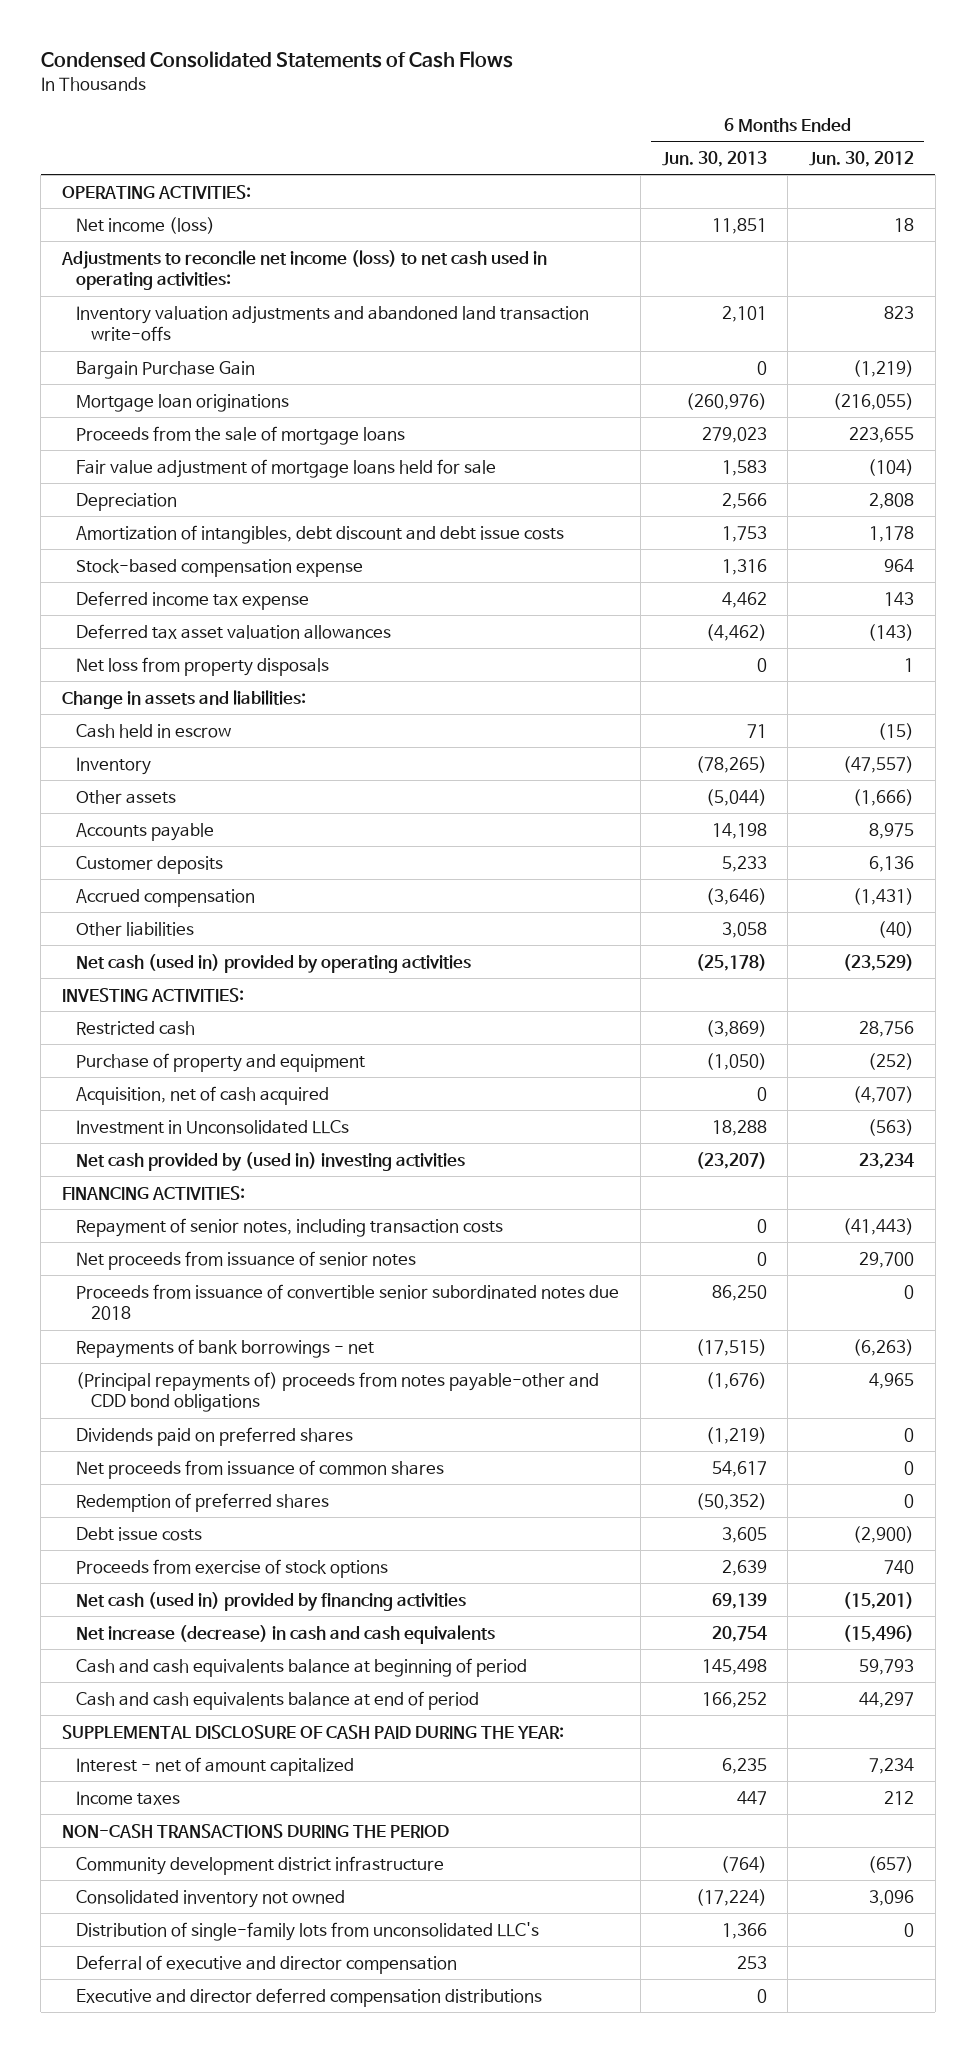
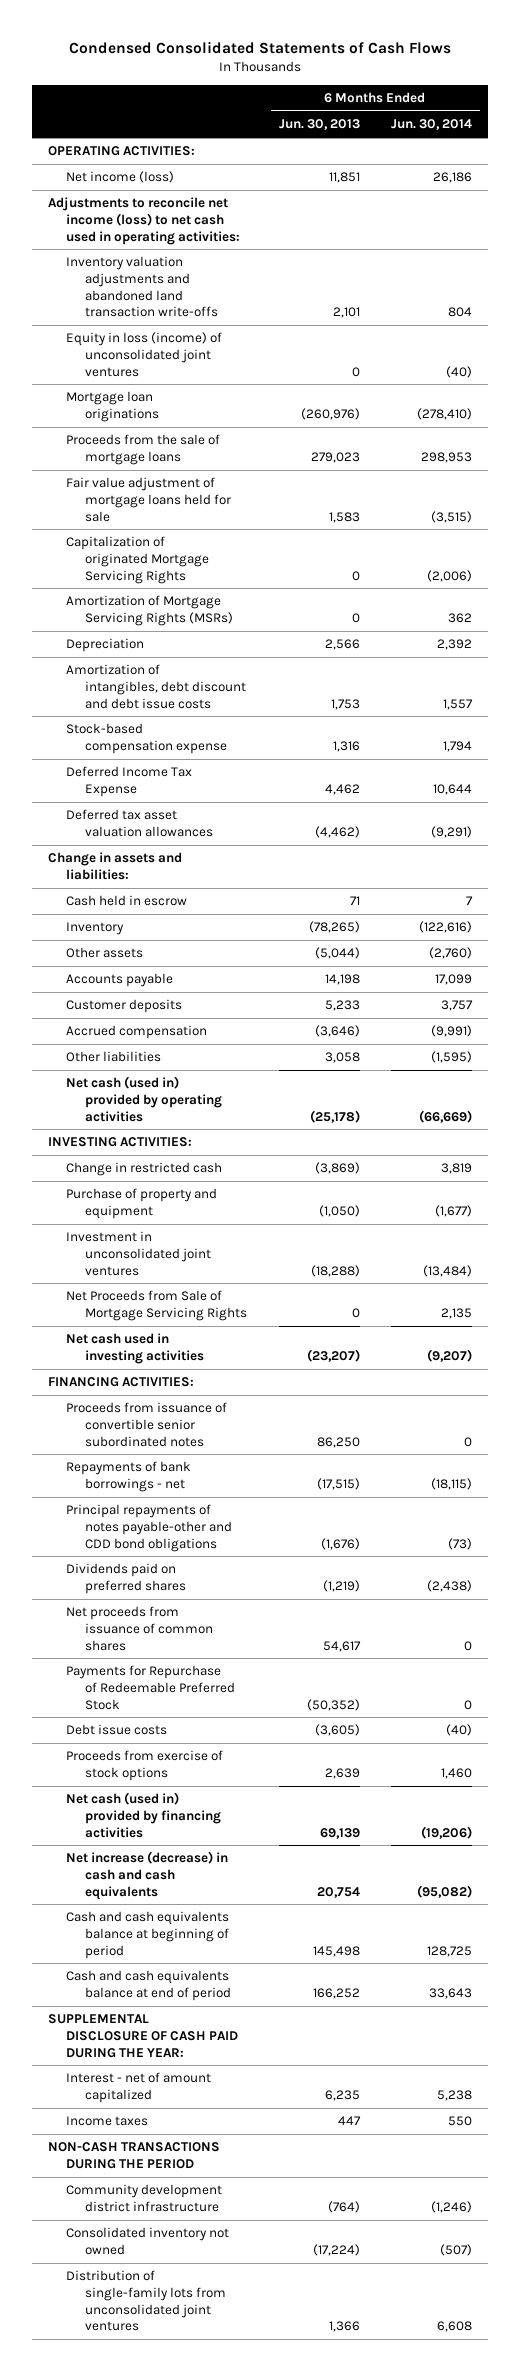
- | 6 Months Ended Jun. 30, 2013 | 6 Months Ended Jun. 30, 2012
+ | 6 Months Ended Jun. 30, 2013 | 6 Months Ended Jun. 30, 2014
- Bargain Purchase Gain | 0 | (1,219)
+ Equity in loss (income) of unconsolidated joint ventures | 0 | (40)
+ Capitalization of originated Mortgage Servicing Rights | 0 | (2,006)
+ Amortization of Mortgage Servicing Rights (MSRs) | 0 | 362
- Deferred income tax expense | 4,462 | 143
+ Deferred Income Tax Expense | 4,462 | 10,644
- Net loss from property disposals | 0 | 1
- Restricted cash | (3,869) | 28,756
+ Change in restricted cash | (3,869) | 3,819
- Acquisition, net of cash acquired | 0 | (4,707)
- Investment in Unconsolidated LLCs | 18,288 | (563)
- Net cash provided by (used in) investing activities | (23,207) | 23,234
+ Investment in unconsolidated joint ventures | (18,288) | (13,484)
+ Net Proceeds from Sale of Mortgage Servicing Rights | 0 | 2,135
+ Net cash used in investing activities | (23,207) | (9,207)
- Repayment of senior notes, including transaction costs | 0 | (41,443)
- Net proceeds from issuance of senior notes | 0 | 29,700
- Proceeds from issuance of convertible senior subordinated notes due 2018 | 86,250 | 0
+ Proceeds from issuance of convertible senior subordinated notes | 86,250 | 0
- (Principal repayments of) proceeds from notes payable-other and CDD bond obligations | (1,676) | 4,965
+ Principal repayments of notes payable-other and CDD bond obligations | (1,676) | (73)
- Redemption of preferred shares | (50,352) | 0
- Debt issue costs | 3,605 | (2,900)
+ Payments for Repurchase of Redeemable Preferred Stock | (50,352) | 0
+ Debt issue costs | (3,605) | (40)
- Distribution of single-family lots from unconsolidated LLC's | 1,366 | 0
- Deferral of executive and director compensation | 253 |
- Executive and director deferred compensation distributions | 0 |
+ Distribution of single-family lots from unconsolidated joint ventures | 1,366 | 6,608

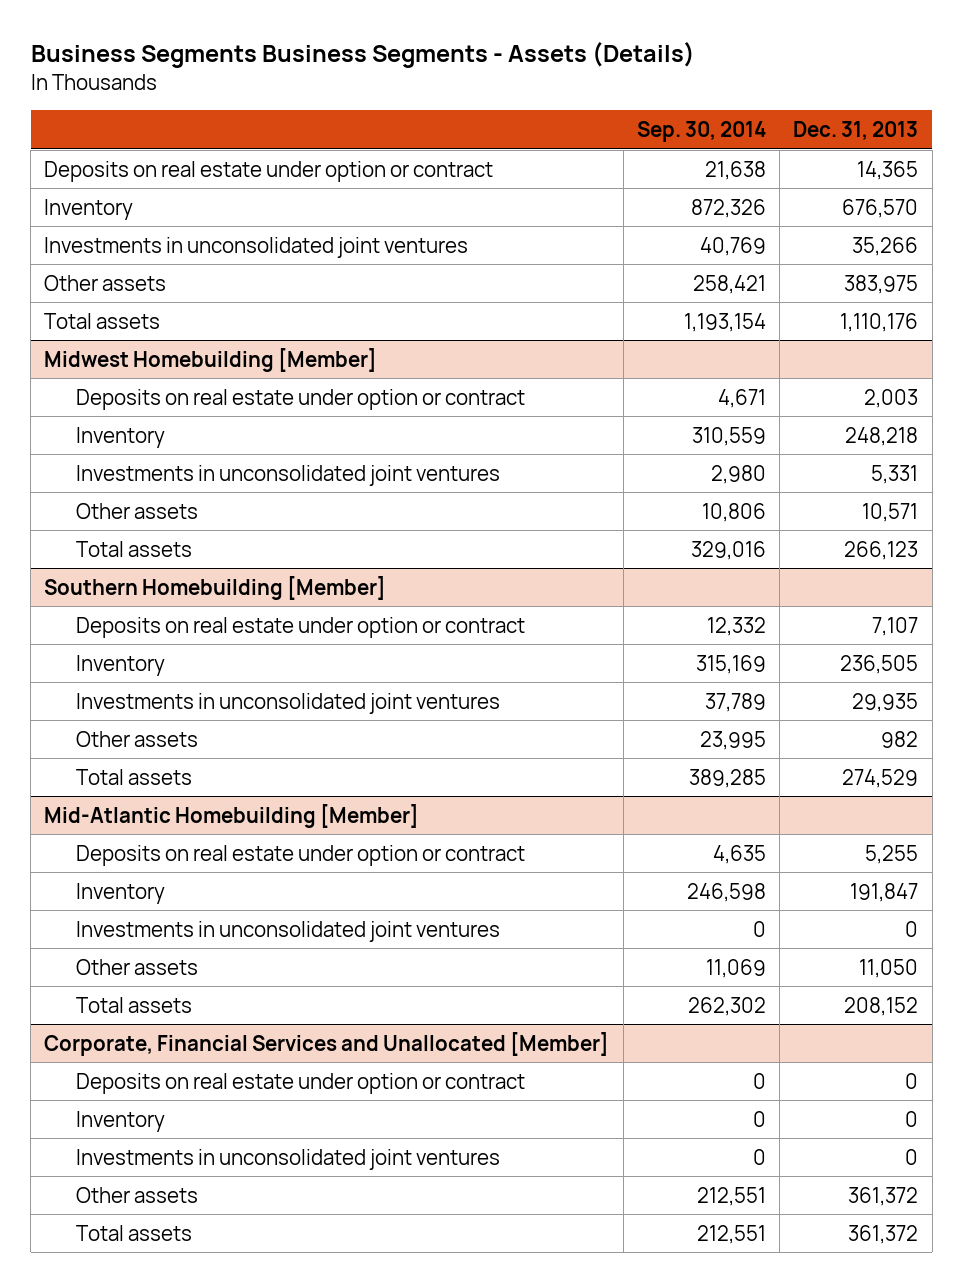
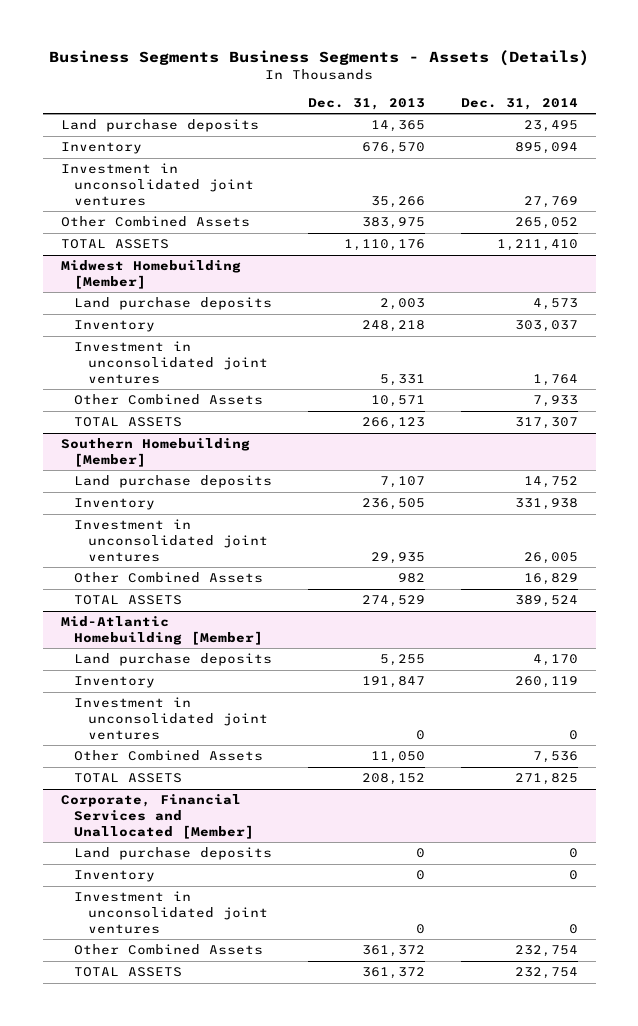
- | Sep. 30, 2014 | Dec. 31, 2013
+ | Dec. 31, 2013 | Dec. 31, 2014
- Deposits on real estate under option or contract | 21,638 | 14,365
+ Land purchase deposits | 14,365 | 23,495
- Investments in unconsolidated joint ventures | 40,769 | 35,266
- Other assets | 258,421 | 383,975
- Total assets | 1,193,154 | 1,110,176
+ Investment in unconsolidated joint ventures | 35,266 | 27,769
+ Other Combined Assets | 383,975 | 265,052
+ TOTAL ASSETS | 1,110,176 | 1,211,410
@ Midwest Homebuilding [Member]
- Deposits on real estate under option or contract | 4,671 | 2,003
+ Land purchase deposits | 2,003 | 4,573
- Investments in unconsolidated joint ventures | 2,980 | 5,331
- Other assets | 10,806 | 10,571
- Total assets | 329,016 | 266,123
+ Investment in unconsolidated joint ventures | 5,331 | 1,764
+ Other Combined Assets | 10,571 | 7,933
+ TOTAL ASSETS | 266,123 | 317,307
@ Southern Homebuilding [Member]
- Deposits on real estate under option or contract | 12,332 | 7,107
+ Land purchase deposits | 7,107 | 14,752
- Investments in unconsolidated joint ventures | 37,789 | 29,935
- Other assets | 23,995 | 982
- Total assets | 389,285 | 274,529
+ Investment in unconsolidated joint ventures | 29,935 | 26,005
+ Other Combined Assets | 982 | 16,829
+ TOTAL ASSETS | 274,529 | 389,524
@ Mid-Atlantic Homebuilding [Member]
- Deposits on real estate under option or contract | 4,635 | 5,255
+ Land purchase deposits | 5,255 | 4,170
- Investments in unconsolidated joint ventures | 0 | 0
- Other assets | 11,069 | 11,050
- Total assets | 262,302 | 208,152
+ Investment in unconsolidated joint ventures | 0 | 0
+ Other Combined Assets | 11,050 | 7,536
+ TOTAL ASSETS | 208,152 | 271,825
@ Corporate, Financial Services and Unallocated [Member]
- Deposits on real estate under option or contract | 0 | 0
+ Land purchase deposits | 0 | 0
- Investments in unconsolidated joint ventures | 0 | 0
- Other assets | 212,551 | 361,372
- Total assets | 212,551 | 361,372
+ Investment in unconsolidated joint ventures | 0 | 0
+ Other Combined Assets | 361,372 | 232,754
+ TOTAL ASSETS | 361,372 | 232,754

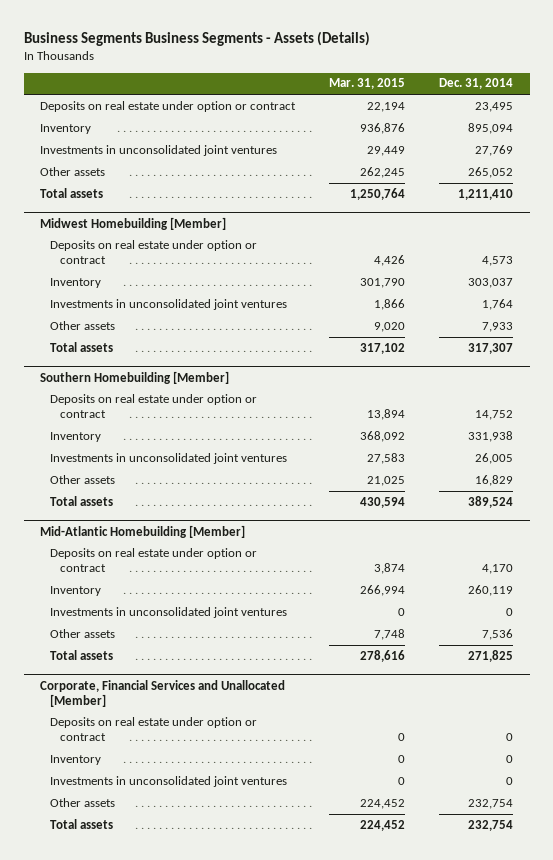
- | Dec. 31, 2013 | Dec. 31, 2014
+ | Mar. 31, 2015 | Dec. 31, 2014
- Land purchase deposits | 14,365 | 23,495
+ Deposits on real estate under option or contract | 22,194 | 23,495
- Investment in unconsolidated joint ventures | 35,266 | 27,769
- Other Combined Assets | 383,975 | 265,052
- TOTAL ASSETS | 1,110,176 | 1,211,410
+ Investments in unconsolidated joint ventures | 29,449 | 27,769
+ Other assets | 262,245 | 265,052
+ Total assets | 1,250,764 | 1,211,410
@ Midwest Homebuilding [Member]
- Land purchase deposits | 2,003 | 4,573
+ Deposits on real estate under option or contract | 4,426 | 4,573
- Investment in unconsolidated joint ventures | 5,331 | 1,764
- Other Combined Assets | 10,571 | 7,933
- TOTAL ASSETS | 266,123 | 317,307
+ Investments in unconsolidated joint ventures | 1,866 | 1,764
+ Other assets | 9,020 | 7,933
+ Total assets | 317,102 | 317,307
@ Southern Homebuilding [Member]
- Land purchase deposits | 7,107 | 14,752
+ Deposits on real estate under option or contract | 13,894 | 14,752
- Investment in unconsolidated joint ventures | 29,935 | 26,005
- Other Combined Assets | 982 | 16,829
- TOTAL ASSETS | 274,529 | 389,524
+ Investments in unconsolidated joint ventures | 27,583 | 26,005
+ Other assets | 21,025 | 16,829
+ Total assets | 430,594 | 389,524
@ Mid-Atlantic Homebuilding [Member]
- Land purchase deposits | 5,255 | 4,170
+ Deposits on real estate under option or contract | 3,874 | 4,170
- Investment in unconsolidated joint ventures | 0 | 0
- Other Combined Assets | 11,050 | 7,536
- TOTAL ASSETS | 208,152 | 271,825
+ Investments in unconsolidated joint ventures | 0 | 0
+ Other assets | 7,748 | 7,536
+ Total assets | 278,616 | 271,825
@ Corporate, Financial Services and Unallocated [Member]
- Land purchase deposits | 0 | 0
+ Deposits on real estate under option or contract | 0 | 0
- Investment in unconsolidated joint ventures | 0 | 0
- Other Combined Assets | 361,372 | 232,754
- TOTAL ASSETS | 361,372 | 232,754
+ Investments in unconsolidated joint ventures | 0 | 0
+ Other assets | 224,452 | 232,754
+ Total assets | 224,452 | 232,754

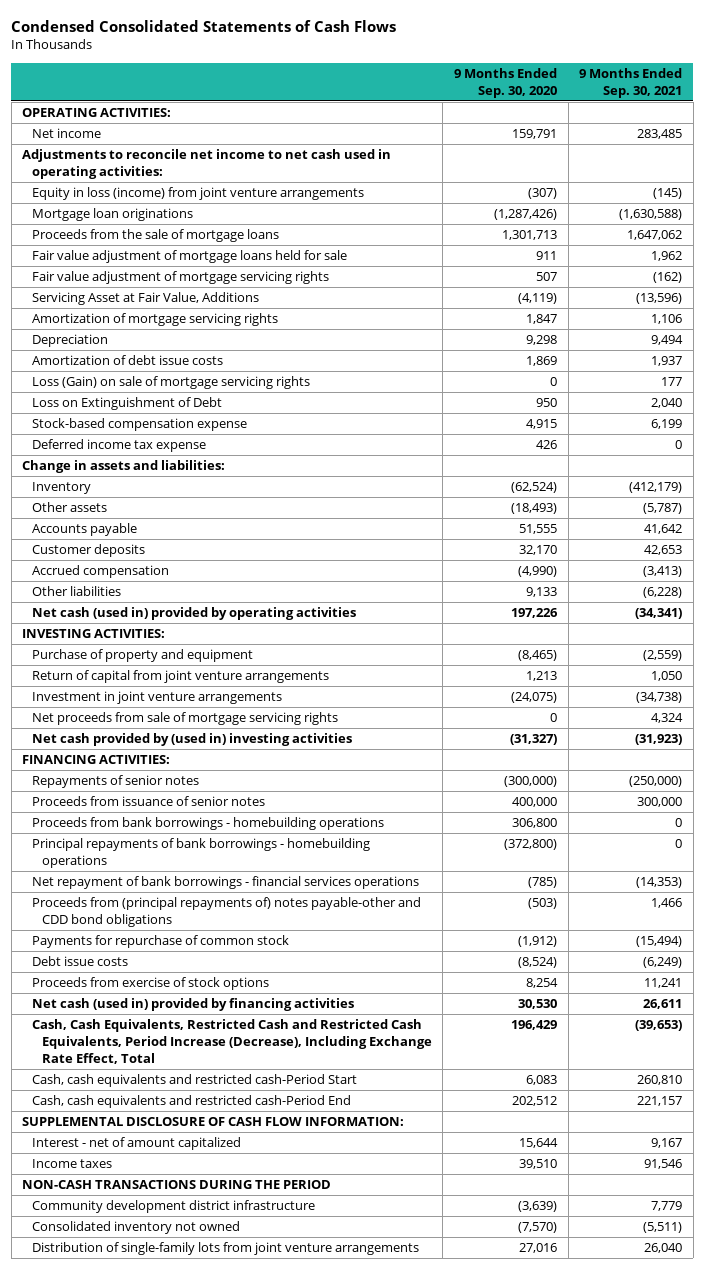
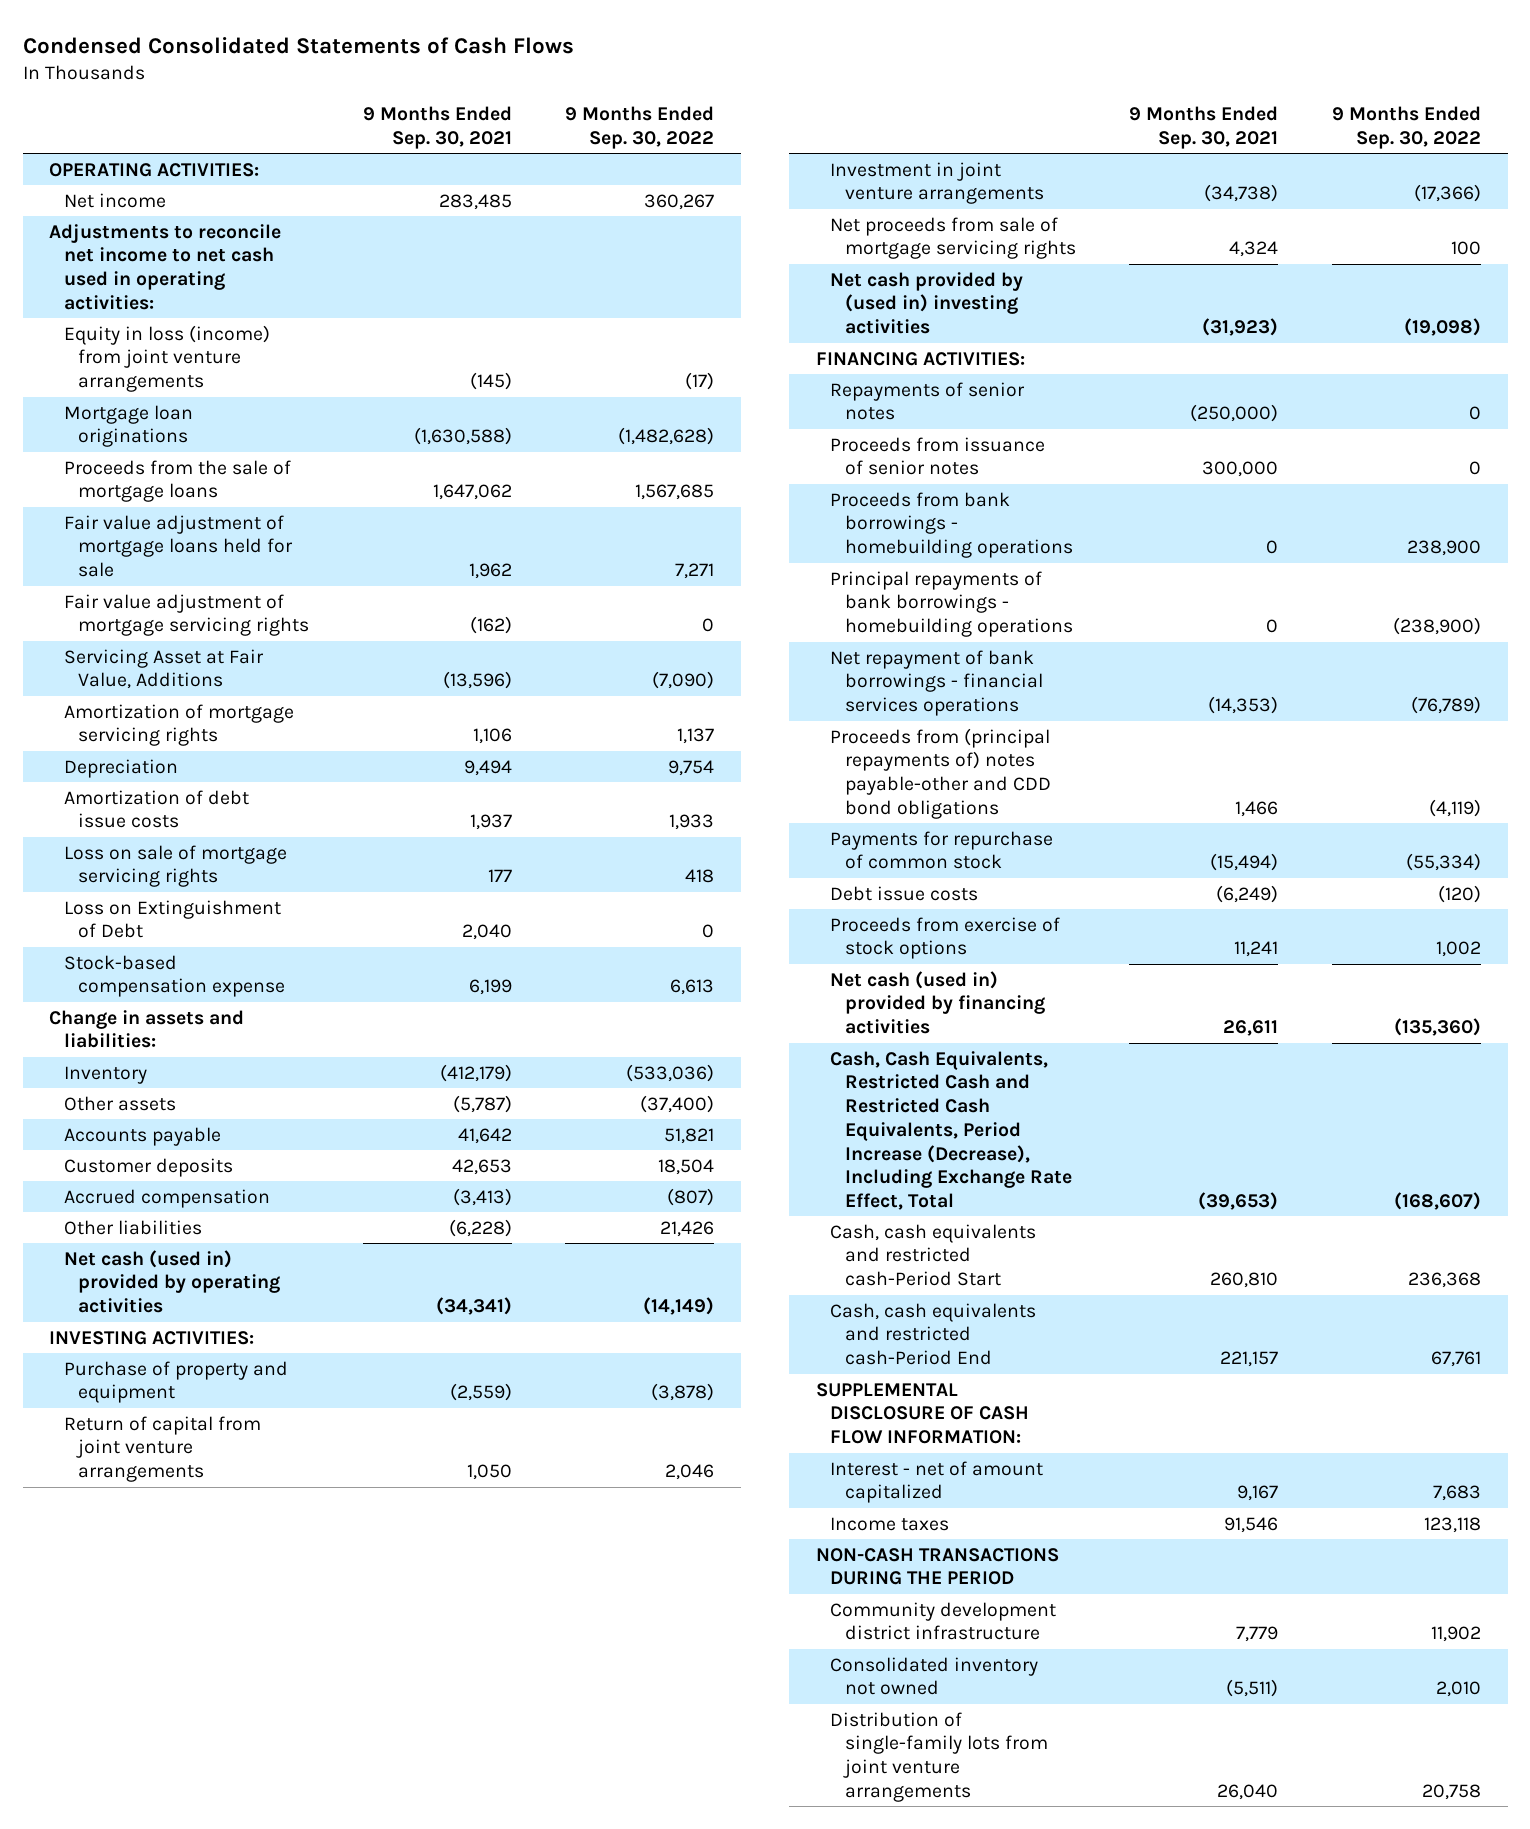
- | 9 Months Ended Sep. 30, 2020 | 9 Months Ended Sep. 30, 2021
+ | 9 Months Ended Sep. 30, 2021 | 9 Months Ended Sep. 30, 2022
- Loss (Gain) on sale of mortgage servicing rights | 0 | 177
+ Loss on sale of mortgage servicing rights | 177 | 418
- Deferred income tax expense | 426 | 0

